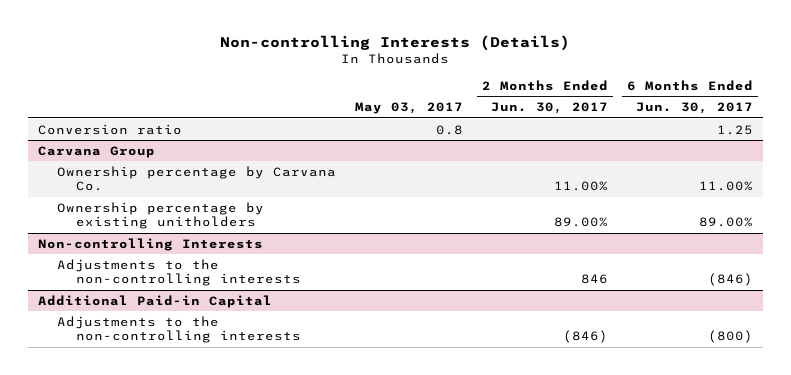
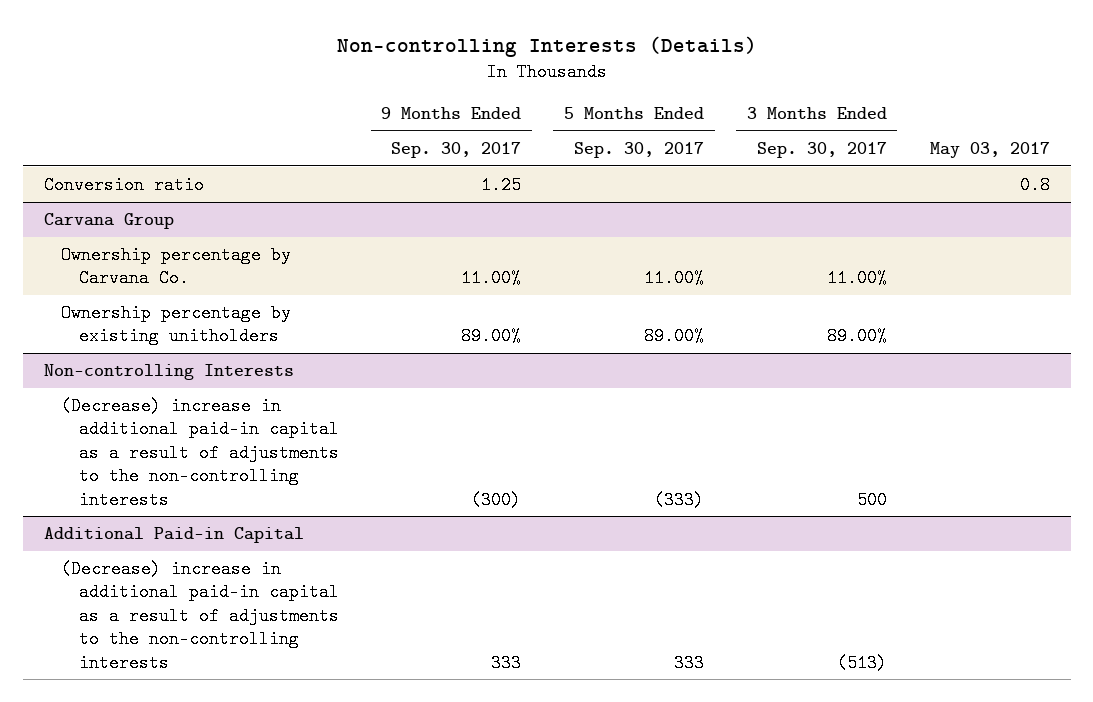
- | May 03, 2017 | 2 Months Ended Jun. 30, 2017 | 6 Months Ended Jun. 30, 2017
+ | 9 Months Ended Sep. 30, 2017 | 5 Months Ended Sep. 30, 2017 | 3 Months Ended Sep. 30, 2017 | May 03, 2017
@ Non-controlling Interests
- Adjustments to the non-controlling interests | | 846 | (846)
+ (Decrease) increase in additional paid-in capital as a result of adjustments to the non-controlling interests | (300) | (333) | 500 |
@ Additional Paid-in Capital
- Adjustments to the non-controlling interests | | (846) | (800)
+ (Decrease) increase in additional paid-in capital as a result of adjustments to the non-controlling interests | 333 | 333 | (513) |

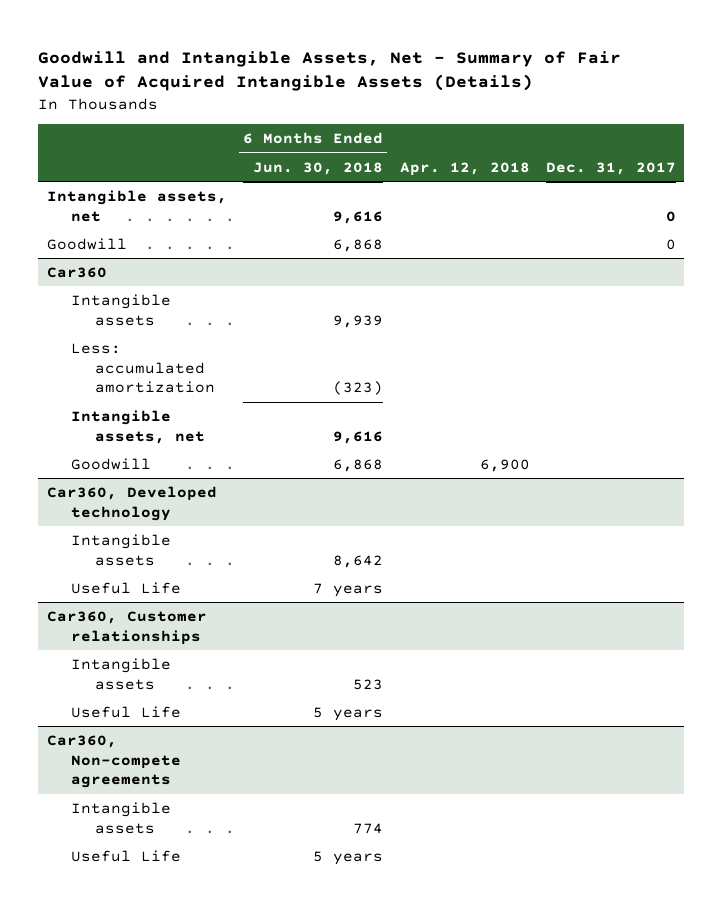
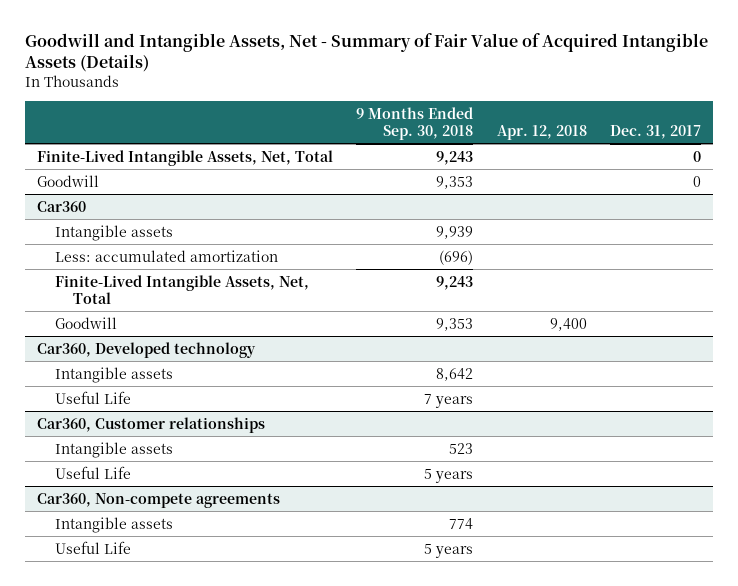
- | 6 Months Ended Jun. 30, 2018 | Apr. 12, 2018 | Dec. 31, 2017
+ | 9 Months Ended Sep. 30, 2018 | Apr. 12, 2018 | Dec. 31, 2017
- Intangible assets, net | 9,616 | | 0
+ Finite-Lived Intangible Assets, Net, Total | 9,243 | | 0
@ Car360
- Intangible assets, net | 9,616 | |
- Goodwill | 6,868 | 6,900 |
+ Finite-Lived Intangible Assets, Net, Total | 9,243 | |
+ Goodwill | 9,353 | 9,400 |

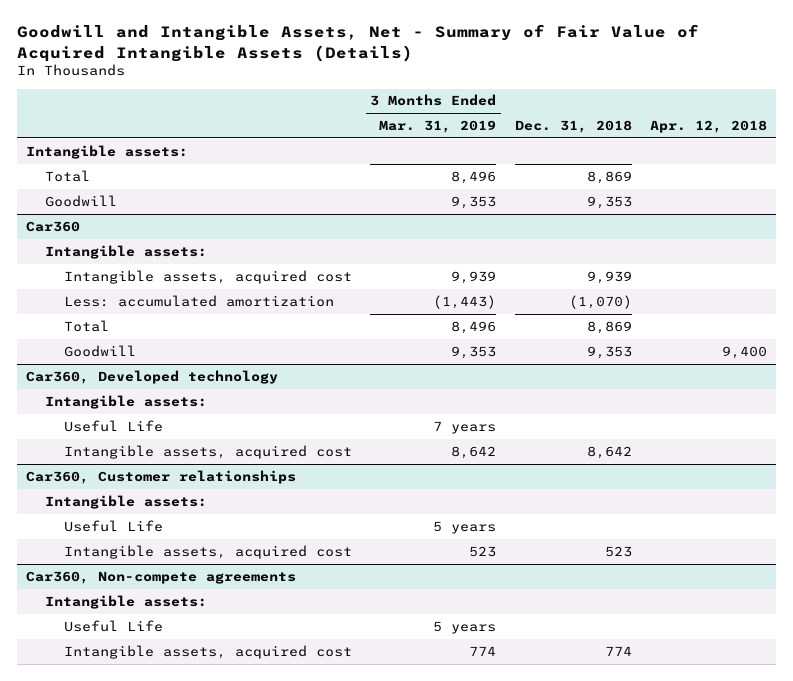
- | 9 Months Ended Sep. 30, 2018 | Apr. 12, 2018 | Dec. 31, 2017
+ | 3 Months Ended Mar. 31, 2019 | Dec. 31, 2018 | Apr. 12, 2018
- Finite-Lived Intangible Assets, Net, Total | 9,243 | | 0
+ Intangible assets:
+ Total | 8,496 | 8,869 |
@ Car360
- Intangible assets | 9,939 | |
+ Intangible assets:
+ Intangible assets, acquired cost | 9,939 | 9,939 |
- Finite-Lived Intangible Assets, Net, Total | 9,243 | |
+ Total | 8,496 | 8,869 |
@ Car360, Developed technology
- Intangible assets | 8,642 | |
+ Intangible assets:
+ Intangible assets, acquired cost | 8,642 | 8,642 |
@ Car360, Customer relationships
- Intangible assets | 523 | |
+ Intangible assets:
+ Intangible assets, acquired cost | 523 | 523 |
@ Car360, Non-compete agreements
- Intangible assets | 774 | |
+ Intangible assets:
+ Intangible assets, acquired cost | 774 | 774 |

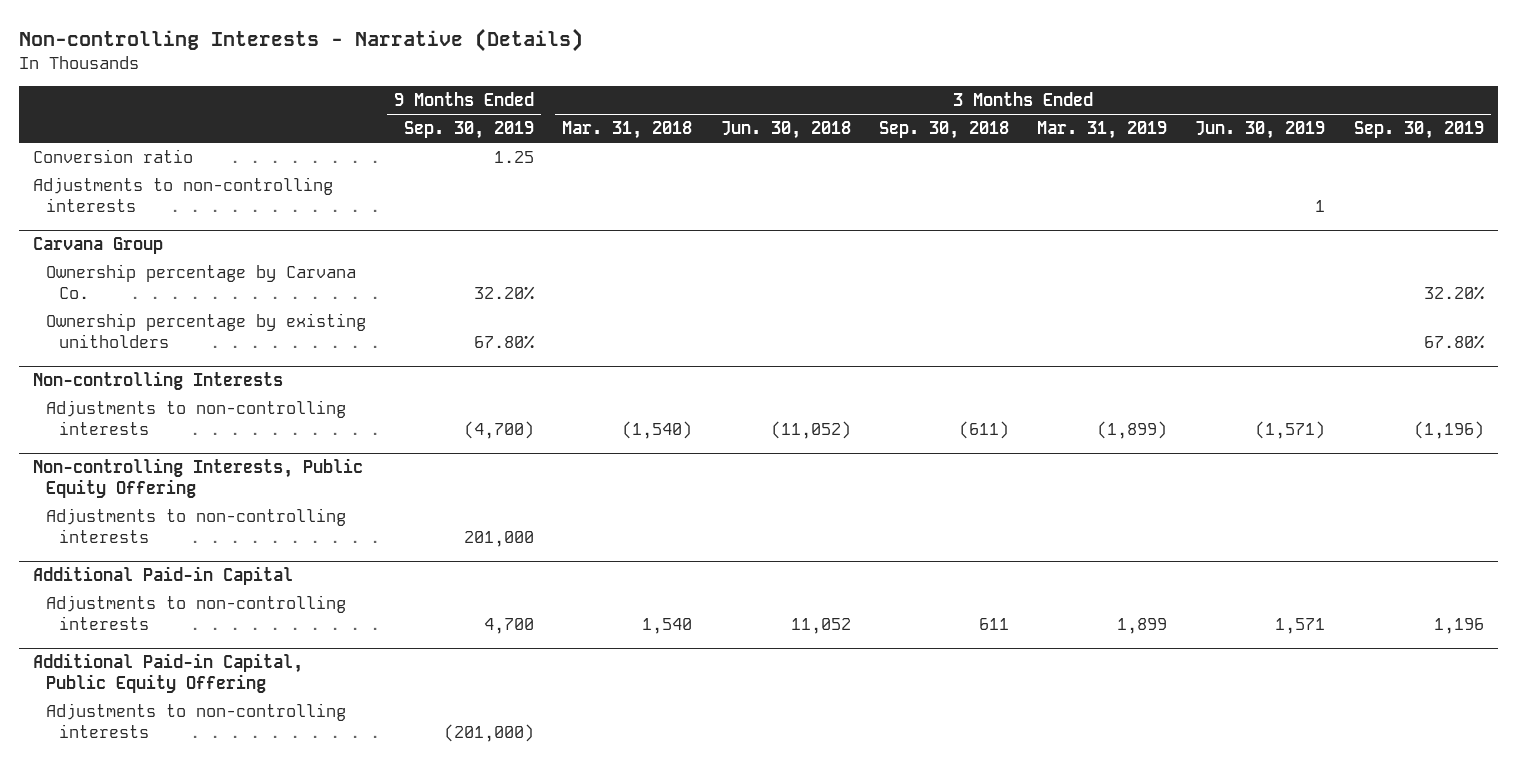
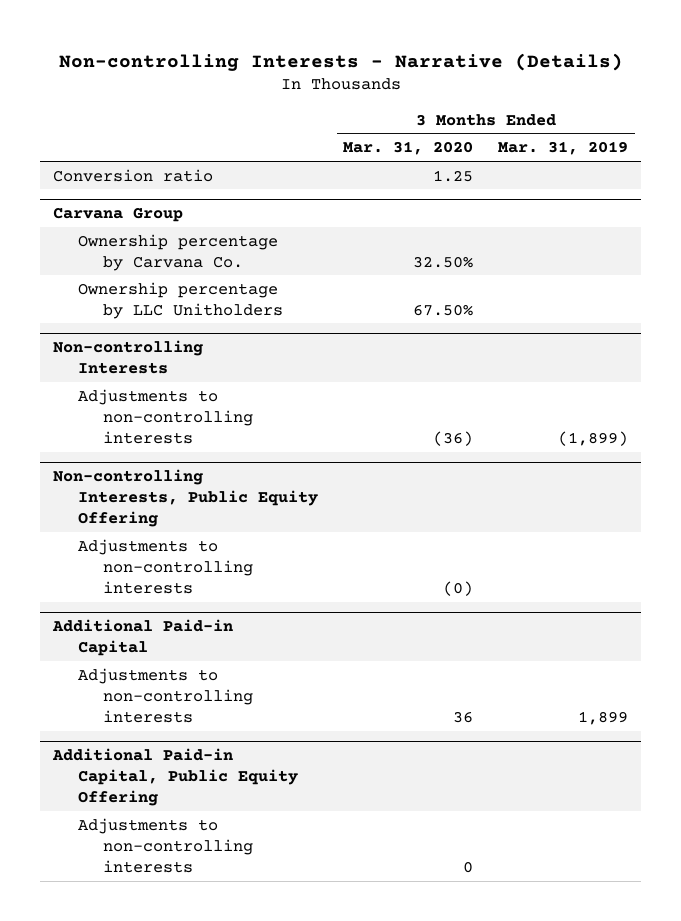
- | 9 Months Ended Sep. 30, 2019 | 3 Months Ended Mar. 31, 2018 | 3 Months Ended Jun. 30, 2018 | 3 Months Ended Sep. 30, 2018 | 3 Months Ended Mar. 31, 2019 | 3 Months Ended Jun. 30, 2019 | 3 Months Ended Sep. 30, 2019
+ | 3 Months Ended Mar. 31, 2020 | 3 Months Ended Mar. 31, 2019
- Adjustments to non-controlling interests | | | | | | 1 |
@ Carvana Group
- Ownership percentage by existing unitholders | 67.80% | | | | | | 67.80%
+ Ownership percentage by LLC Unitholders | 67.50% |

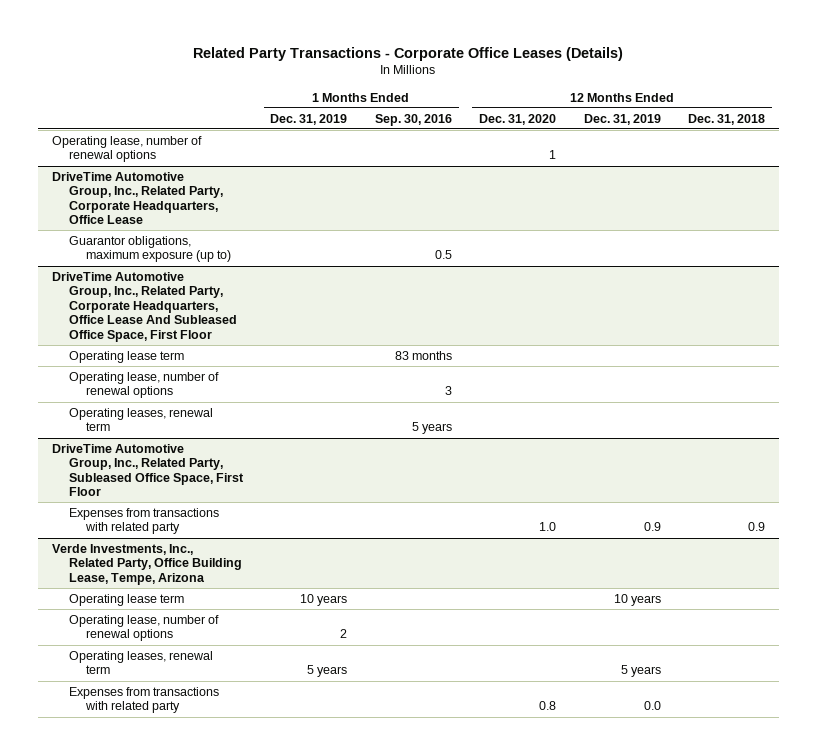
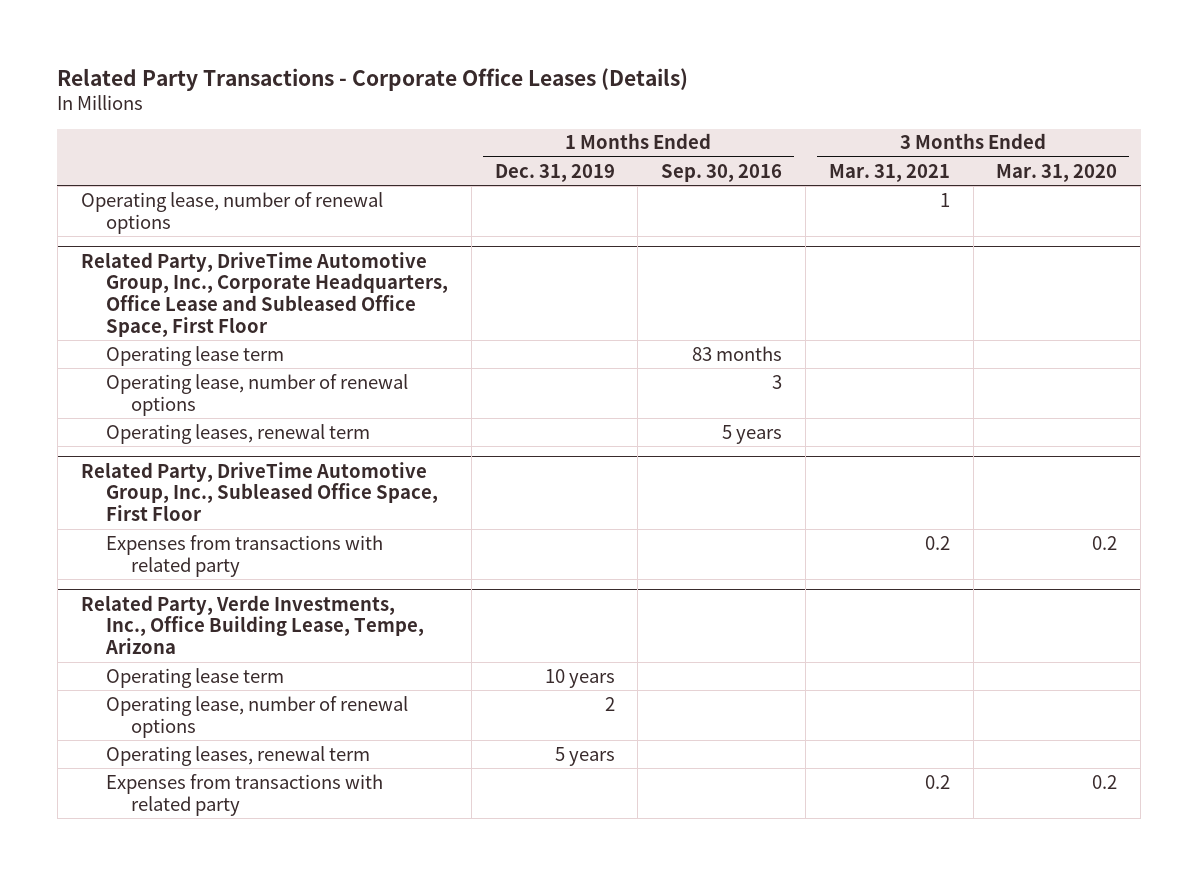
- | 1 Months Ended Dec. 31, 2019 | 1 Months Ended Sep. 30, 2016 | 12 Months Ended Dec. 31, 2020 | 12 Months Ended Dec. 31, 2019 | 12 Months Ended Dec. 31, 2018
+ | 1 Months Ended Dec. 31, 2019 | 1 Months Ended Sep. 30, 2016 | 3 Months Ended Mar. 31, 2021 | 3 Months Ended Mar. 31, 2020
- DriveTime Automotive Group, Inc., Related Party, Corporate Headquarters, Office Lease
- Guarantor obligations, maximum exposure (up to) | | 0.5 | | |
- DriveTime Automotive Group, Inc., Related Party, Corporate Headquarters, Office Lease And Subleased Office Space, First Floor
+ Related Party, DriveTime Automotive Group, Inc., Corporate Headquarters, Office Lease and Subleased Office Space, First Floor
- DriveTime Automotive Group, Inc., Related Party, Subleased Office Space, First Floor
+ Related Party, DriveTime Automotive Group, Inc., Subleased Office Space, First Floor
- Verde Investments, Inc., Related Party, Office Building Lease, Tempe, Arizona
+ Related Party, Verde Investments, Inc., Office Building Lease, Tempe, Arizona

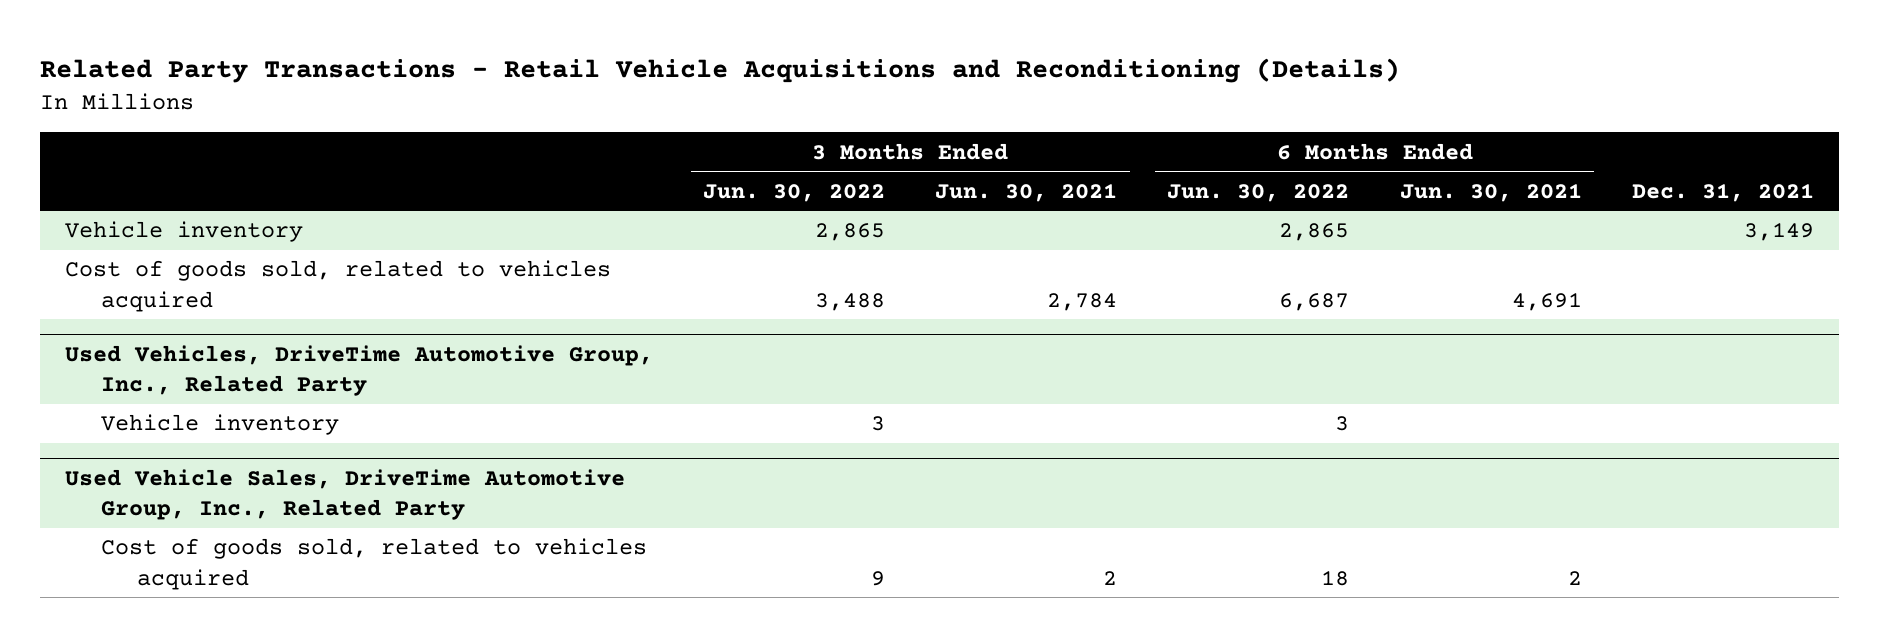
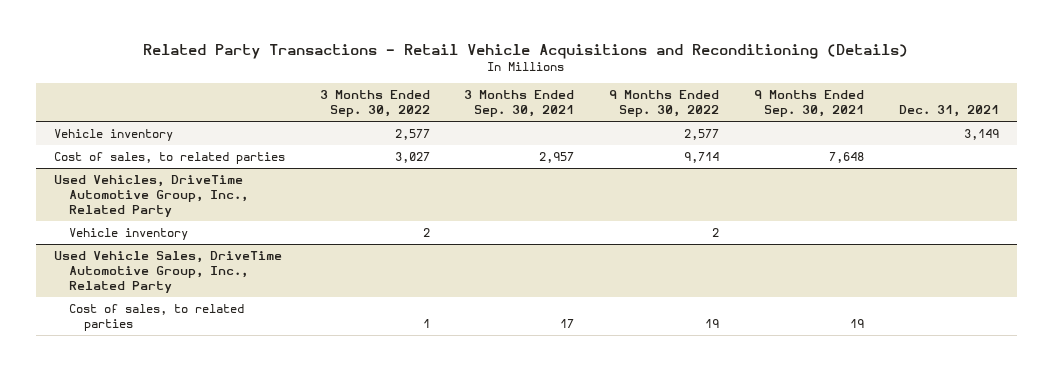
- | 3 Months Ended Jun. 30, 2022 | 3 Months Ended Jun. 30, 2021 | 6 Months Ended Jun. 30, 2022 | 6 Months Ended Jun. 30, 2021 | Dec. 31, 2021
+ | 3 Months Ended Sep. 30, 2022 | 3 Months Ended Sep. 30, 2021 | 9 Months Ended Sep. 30, 2022 | 9 Months Ended Sep. 30, 2021 | Dec. 31, 2021
- Cost of goods sold, related to vehicles acquired | 3,488 | 2,784 | 6,687 | 4,691 |
+ Cost of sales, to related parties | 3,027 | 2,957 | 9,714 | 7,648 |
@ Used Vehicle Sales, DriveTime Automotive Group, Inc., Related Party
- Cost of goods sold, related to vehicles acquired | 9 | 2 | 18 | 2 |
+ Cost of sales, to related parties | 1 | 17 | 19 | 19 |

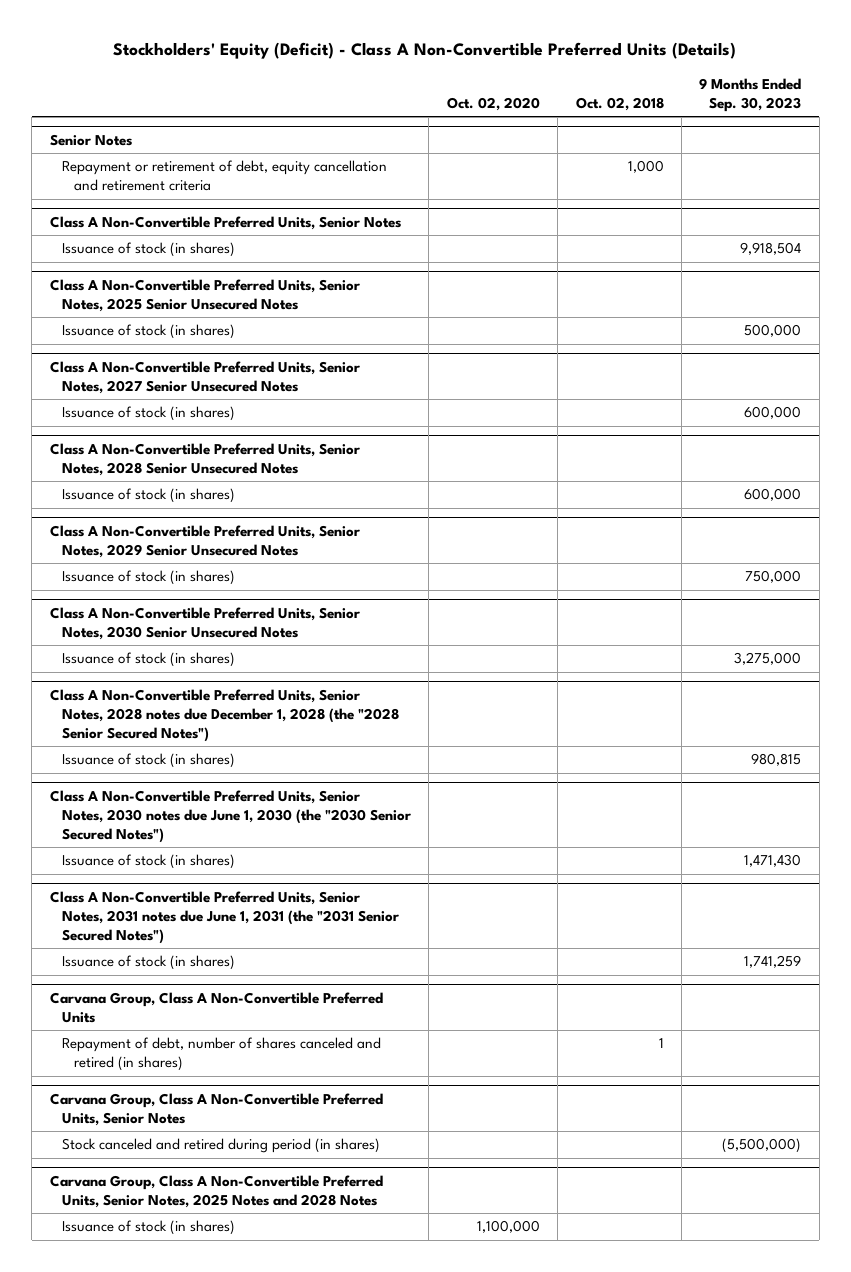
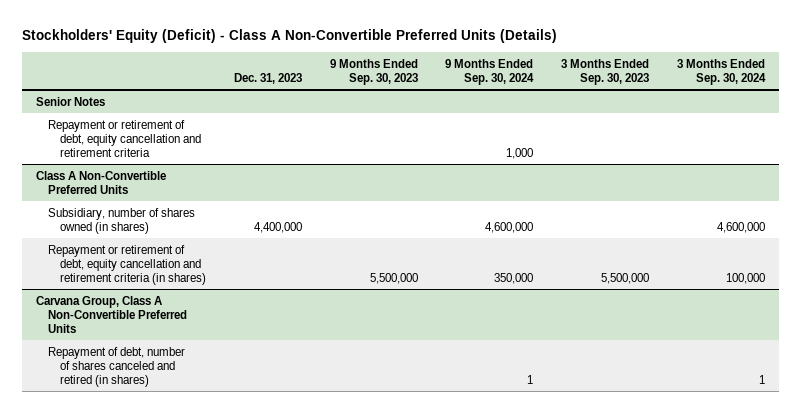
- | Oct. 02, 2020 | Oct. 02, 2018 | 9 Months Ended Sep. 30, 2023
+ | Dec. 31, 2023 | 9 Months Ended Sep. 30, 2023 | 9 Months Ended Sep. 30, 2024 | 3 Months Ended Sep. 30, 2023 | 3 Months Ended Sep. 30, 2024
- Class A Non-Convertible Preferred Units, Senior Notes
- Issuance of stock (in shares) | | | 9,918,504
- Class A Non-Convertible Preferred Units, Senior Notes, 2025 Senior Unsecured Notes
- Issuance of stock (in shares) | | | 500,000
- Class A Non-Convertible Preferred Units, Senior Notes, 2027 Senior Unsecured Notes
- Issuance of stock (in shares) | | | 600,000
- Class A Non-Convertible Preferred Units, Senior Notes, 2028 Senior Unsecured Notes
- Issuance of stock (in shares) | | | 600,000
- Class A Non-Convertible Preferred Units, Senior Notes, 2029 Senior Unsecured Notes
- Issuance of stock (in shares) | | | 750,000
- Class A Non-Convertible Preferred Units, Senior Notes, 2030 Senior Unsecured Notes
- Issuance of stock (in shares) | | | 3,275,000
- Class A Non-Convertible Preferred Units, Senior Notes, 2028 notes due December 1, 2028 (the "2028 Senior Secured Notes")
- Issuance of stock (in shares) | | | 980,815
- Class A Non-Convertible Preferred Units, Senior Notes, 2030 notes due June 1, 2030 (the "2030 Senior Secured Notes")
- Issuance of stock (in shares) | | | 1,471,430
- Class A Non-Convertible Preferred Units, Senior Notes, 2031 notes due June 1, 2031 (the "2031 Senior Secured Notes")
- Issuance of stock (in shares) | | | 1,741,259
+ Class A Non-Convertible Preferred Units
+ Subsidiary, number of shares owned (in shares) | 4,400,000 | | 4,600,000 | | 4,600,000
+ Repayment or retirement of debt, equity cancellation and retirement criteria (in shares) | | 5,500,000 | 350,000 | 5,500,000 | 100,000
- Carvana Group, Class A Non-Convertible Preferred Units, Senior Notes
- Stock canceled and retired during period (in shares) | | | (5,500,000)
- Carvana Group, Class A Non-Convertible Preferred Units, Senior Notes, 2025 Notes and 2028 Notes
- Issuance of stock (in shares) | 1,100,000 | |

